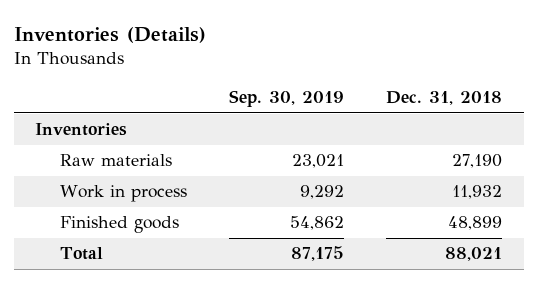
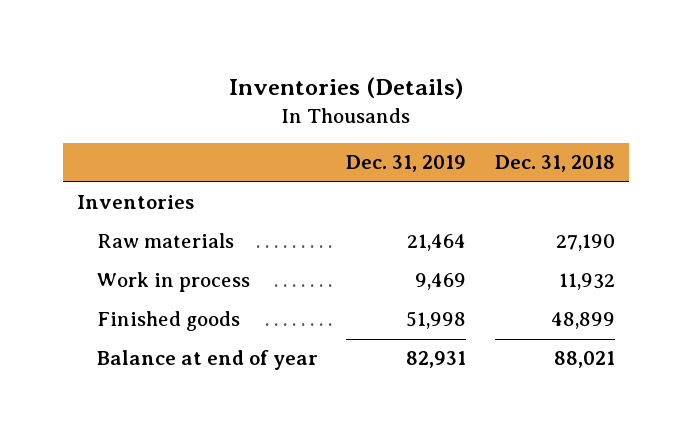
- | Sep. 30, 2019 | Dec. 31, 2018
+ | Dec. 31, 2019 | Dec. 31, 2018
- Total | 87,175 | 88,021
+ Balance at end of year | 82,931 | 88,021

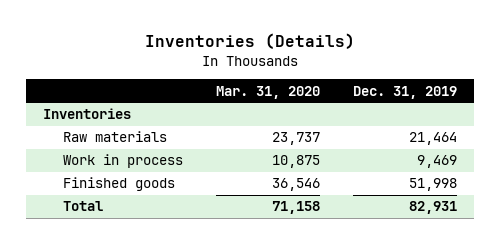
- | Dec. 31, 2019 | Dec. 31, 2018
+ | Mar. 31, 2020 | Dec. 31, 2019
- Balance at end of year | 82,931 | 88,021
+ Total | 71,158 | 82,931

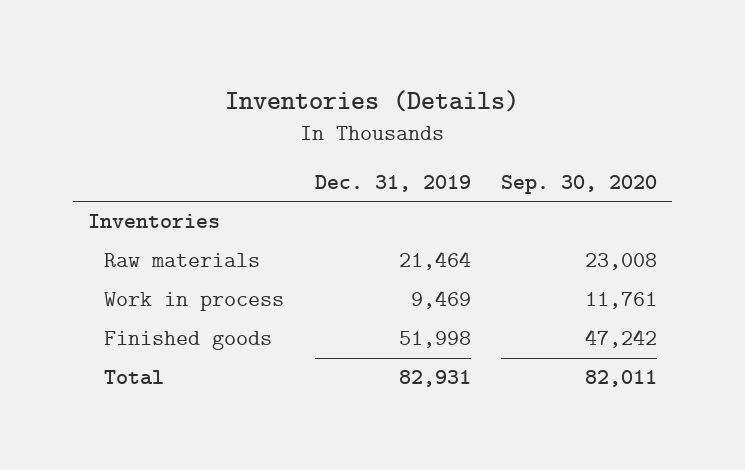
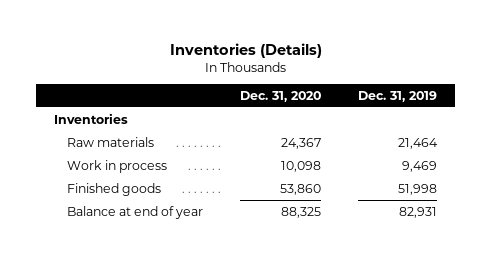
- | Dec. 31, 2019 | Sep. 30, 2020
+ | Dec. 31, 2020 | Dec. 31, 2019
- Total | 82,931 | 82,011
+ Balance at end of year | 88,325 | 82,931

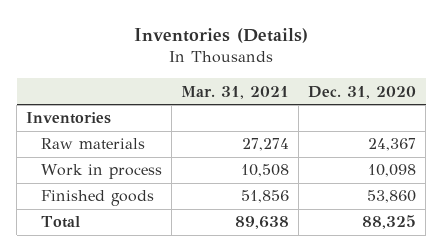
- | Dec. 31, 2020 | Dec. 31, 2019
+ | Mar. 31, 2021 | Dec. 31, 2020
- Balance at end of year | 88,325 | 82,931
+ Total | 89,638 | 88,325

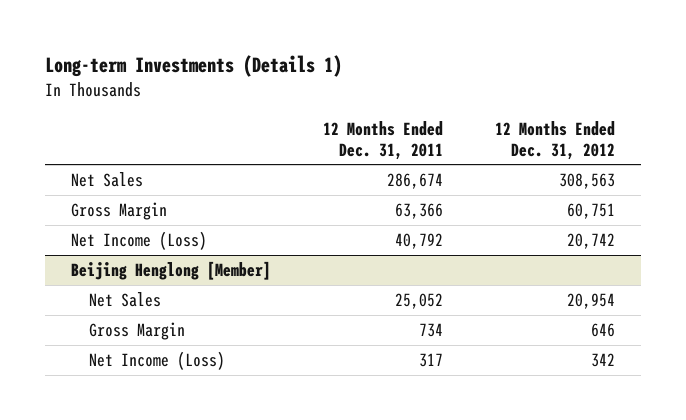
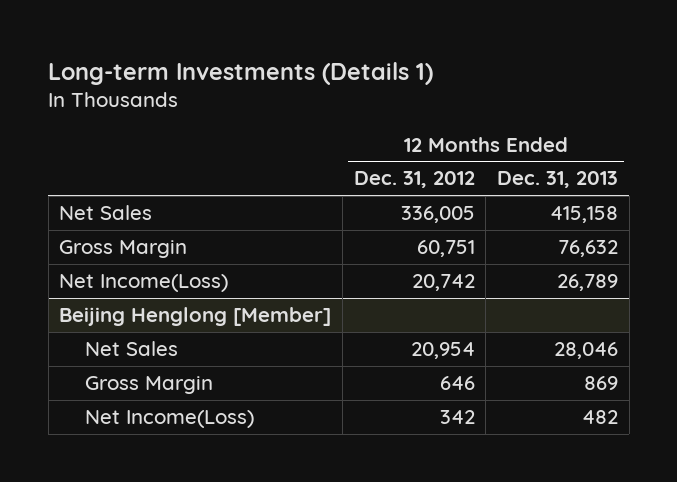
- | 12 Months Ended Dec. 31, 2011 | 12 Months Ended Dec. 31, 2012
+ | 12 Months Ended Dec. 31, 2012 | 12 Months Ended Dec. 31, 2013
- Net Sales | 286,674 | 308,563
+ Net Sales | 336,005 | 415,158
- Net Income (Loss) | 40,792 | 20,742
+ Net Income(Loss) | 20,742 | 26,789
@ Beijing Henglong [Member]
- Net Income (Loss) | 317 | 342
+ Net Income(Loss) | 342 | 482

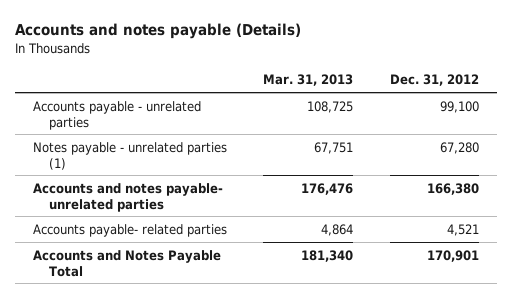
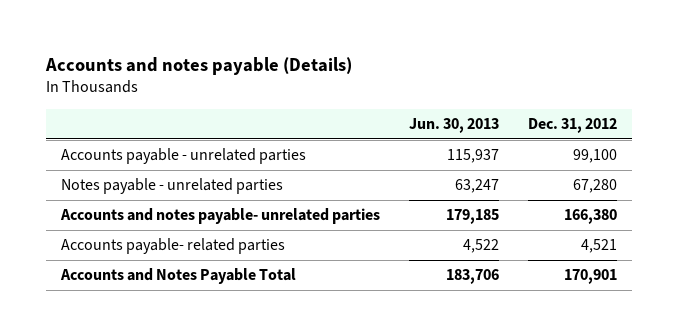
- | Mar. 31, 2013 | Dec. 31, 2012
+ | Jun. 30, 2013 | Dec. 31, 2012
- Notes payable - unrelated parties (1) | 67,751 | 67,280
+ Notes payable - unrelated parties | 63,247 | 67,280

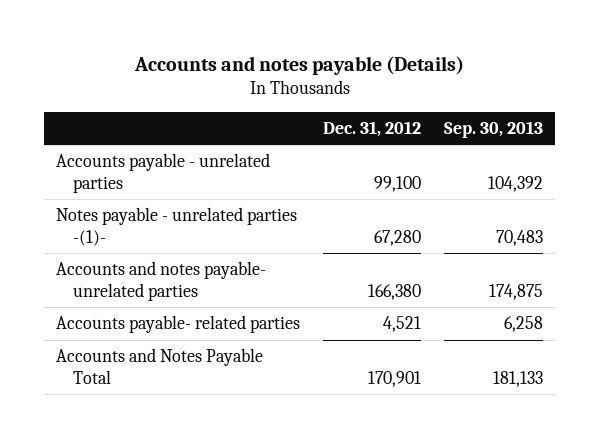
- | Jun. 30, 2013 | Dec. 31, 2012
+ | Dec. 31, 2012 | Sep. 30, 2013
- Notes payable - unrelated parties | 63,247 | 67,280
+ Notes payable - unrelated parties -(1)- | 67,280 | 70,483

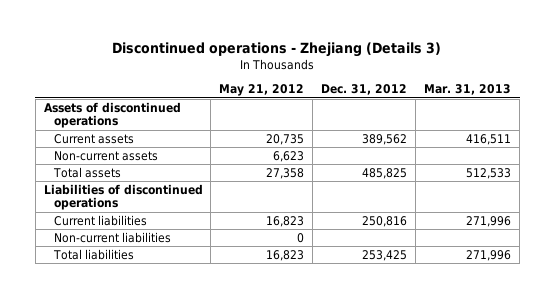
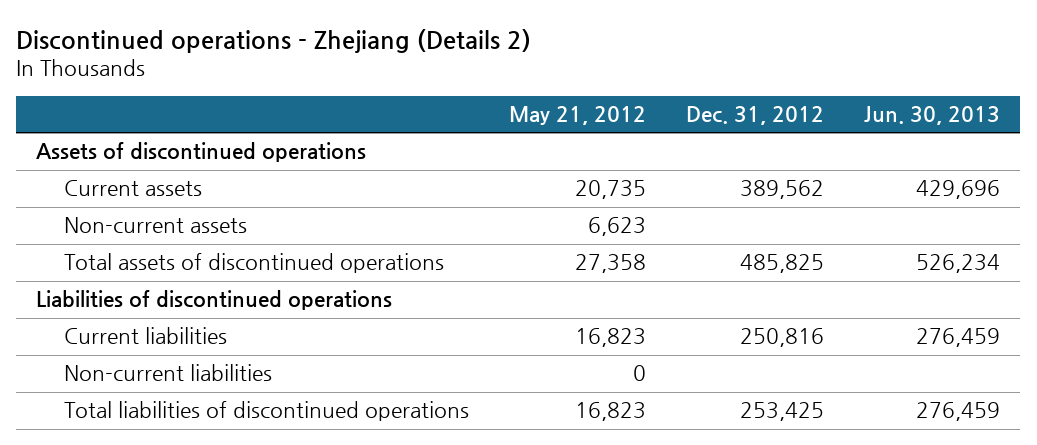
- Discontinued operations - Zhejiang (Details 3)
+ Discontinued operations - Zhejiang (Details 2)
- | May 21, 2012 | Dec. 31, 2012 | Mar. 31, 2013
+ | May 21, 2012 | Dec. 31, 2012 | Jun. 30, 2013
- Total assets | 27,358 | 485,825 | 512,533
+ Total assets of discontinued operations | 27,358 | 485,825 | 526,234
- Total liabilities | 16,823 | 253,425 | 271,996
+ Total liabilities of discontinued operations | 16,823 | 253,425 | 276,459

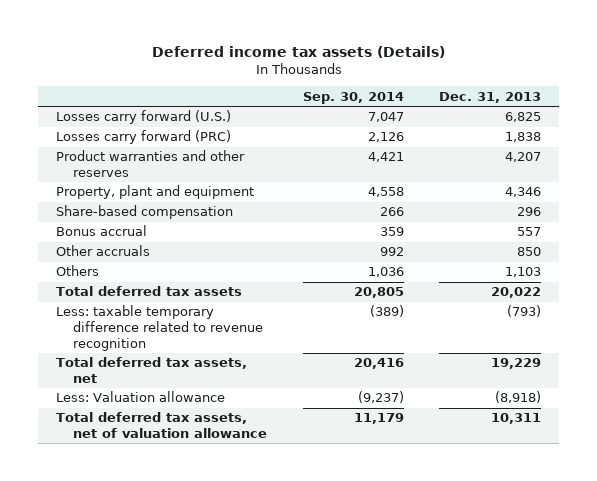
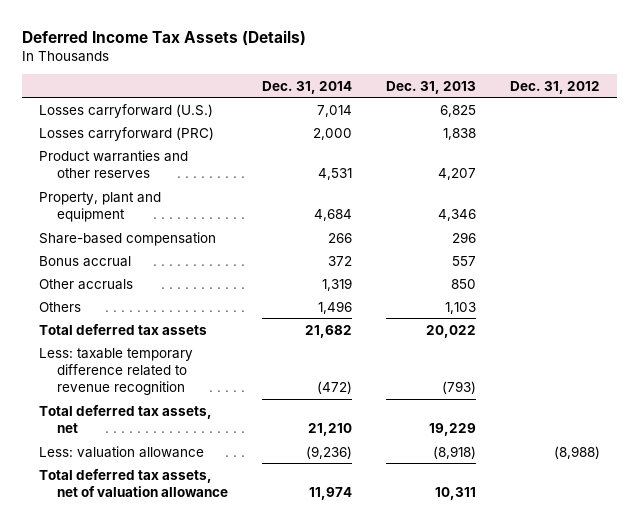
- Deferred income tax assets (Details)
+ Deferred Income Tax Assets (Details)
- | Sep. 30, 2014 | Dec. 31, 2013
+ | Dec. 31, 2014 | Dec. 31, 2013 | Dec. 31, 2012
- Losses carry forward (U.S.) | 7,047 | 6,825
- Losses carry forward (PRC) | 2,126 | 1,838
+ Losses carryforward (U.S.) | 7,014 | 6,825 |
+ Losses carryforward (PRC) | 2,000 | 1,838 |
- Less: Valuation allowance | (9,237) | (8,918)
+ Less: valuation allowance | (9,236) | (8,918) | (8,988)

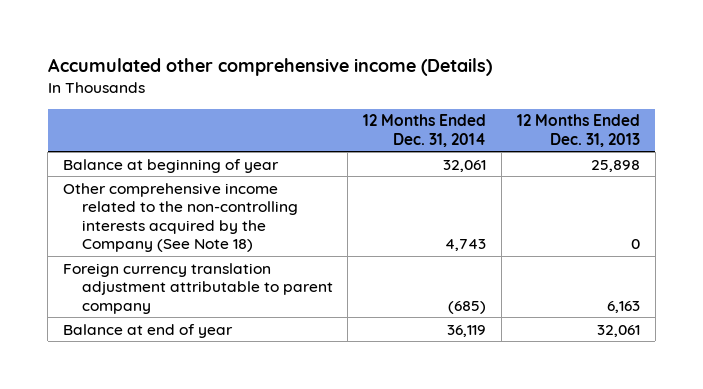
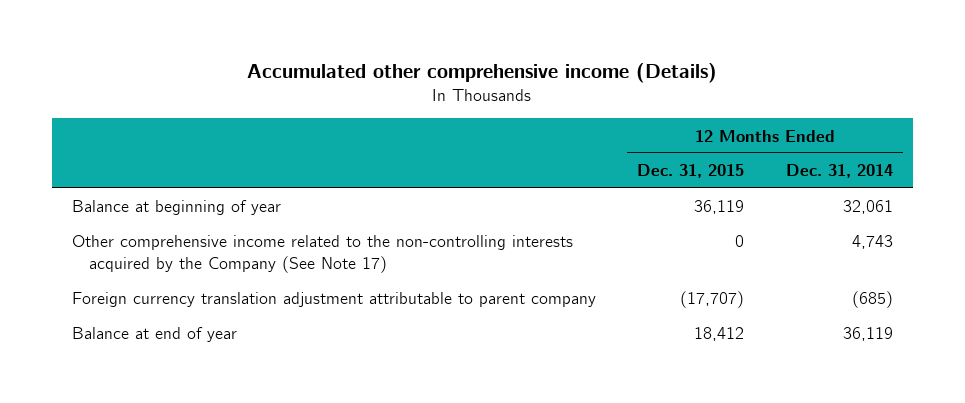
- | 12 Months Ended Dec. 31, 2014 | 12 Months Ended Dec. 31, 2013
+ | 12 Months Ended Dec. 31, 2015 | 12 Months Ended Dec. 31, 2014
- Other comprehensive income related to the non-controlling interests acquired by the Company (See Note 18) | 4,743 | 0
+ Other comprehensive income related to the non-controlling interests acquired by the Company (See Note 17) | 0 | 4,743

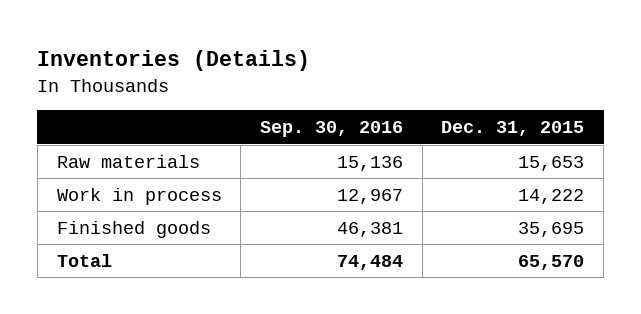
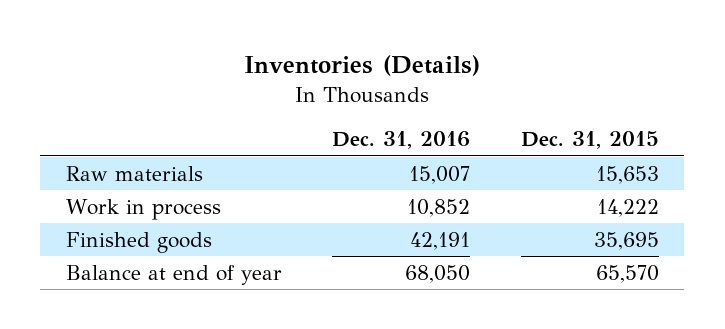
- | Sep. 30, 2016 | Dec. 31, 2015
+ | Dec. 31, 2016 | Dec. 31, 2015
- Total | 74,484 | 65,570
+ Balance at end of year | 68,050 | 65,570

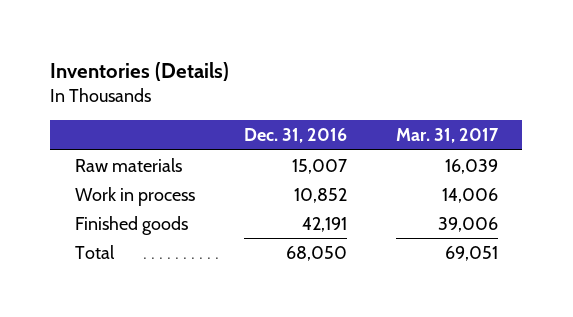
- | Dec. 31, 2016 | Dec. 31, 2015
+ | Dec. 31, 2016 | Mar. 31, 2017
- Balance at end of year | 68,050 | 65,570
+ Total | 68,050 | 69,051

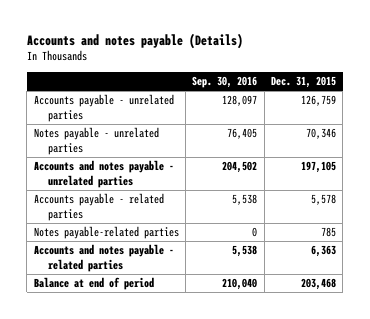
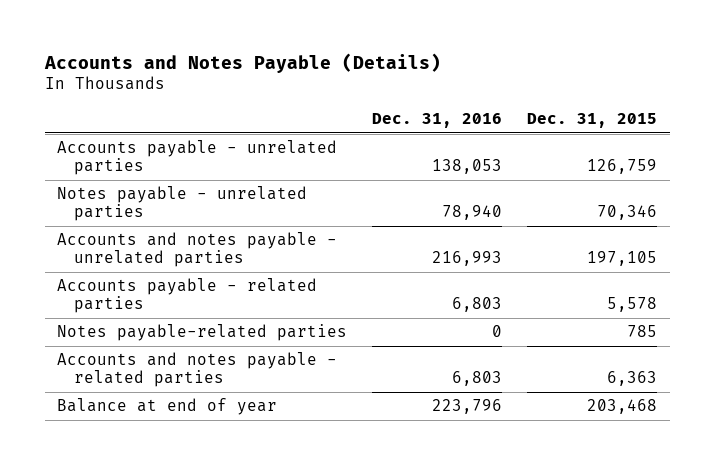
- Accounts and notes payable (Details)
+ Accounts and Notes Payable (Details)
- | Sep. 30, 2016 | Dec. 31, 2015
+ | Dec. 31, 2016 | Dec. 31, 2015
- Balance at end of period | 210,040 | 203,468
+ Balance at end of year | 223,796 | 203,468

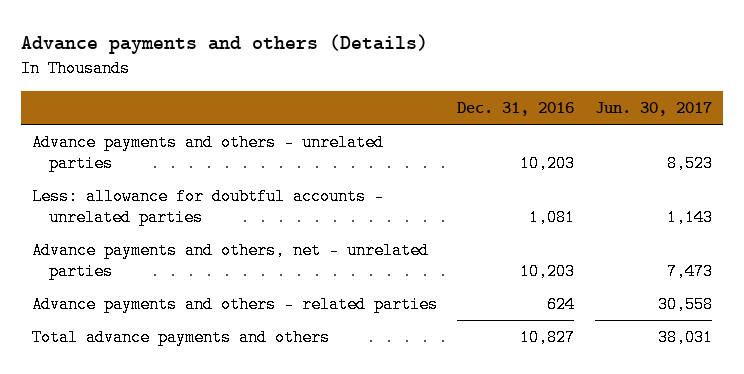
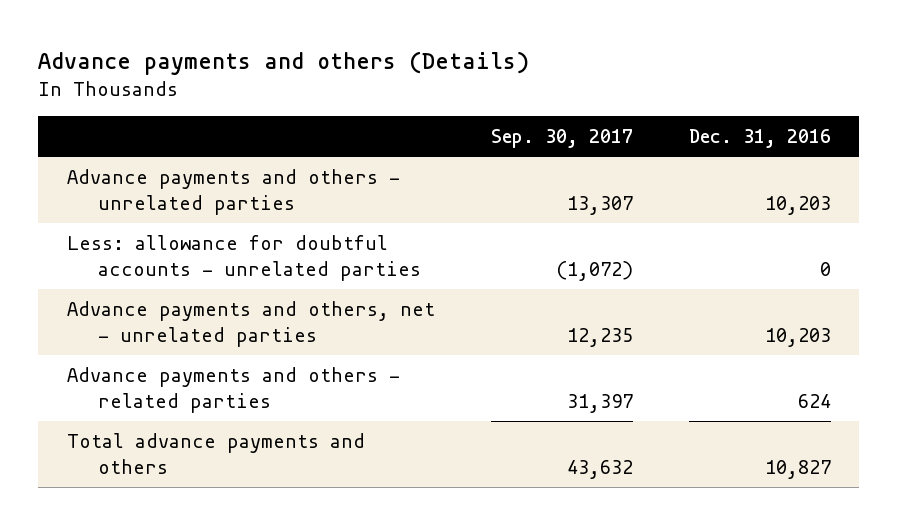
- | Dec. 31, 2016 | Jun. 30, 2017
+ | Sep. 30, 2017 | Dec. 31, 2016
- Less: allowance for doubtful accounts - unrelated parties | 1,081 | 1,143
+ Less: allowance for doubtful accounts - unrelated parties | (1,072) | 0

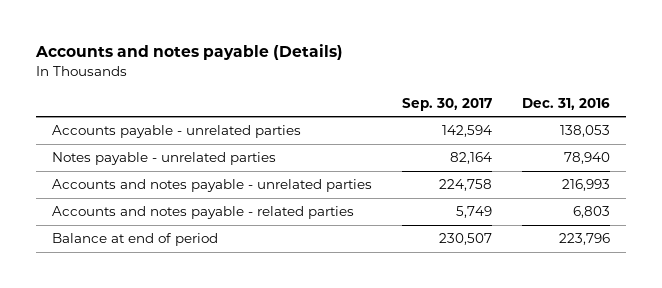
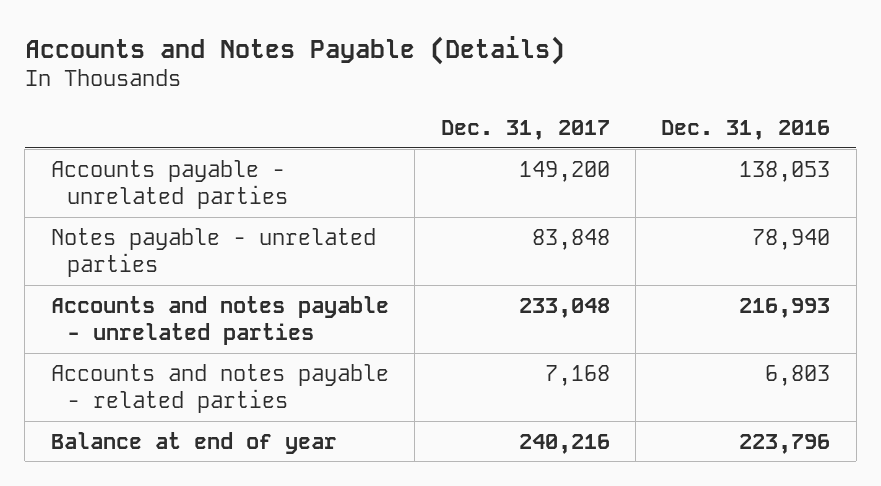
- Accounts and notes payable (Details)
+ Accounts and Notes Payable (Details)
- | Sep. 30, 2017 | Dec. 31, 2016
+ | Dec. 31, 2017 | Dec. 31, 2016
- Balance at end of period | 230,507 | 223,796
+ Balance at end of year | 240,216 | 223,796

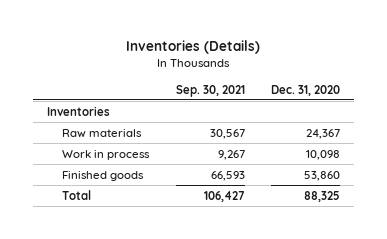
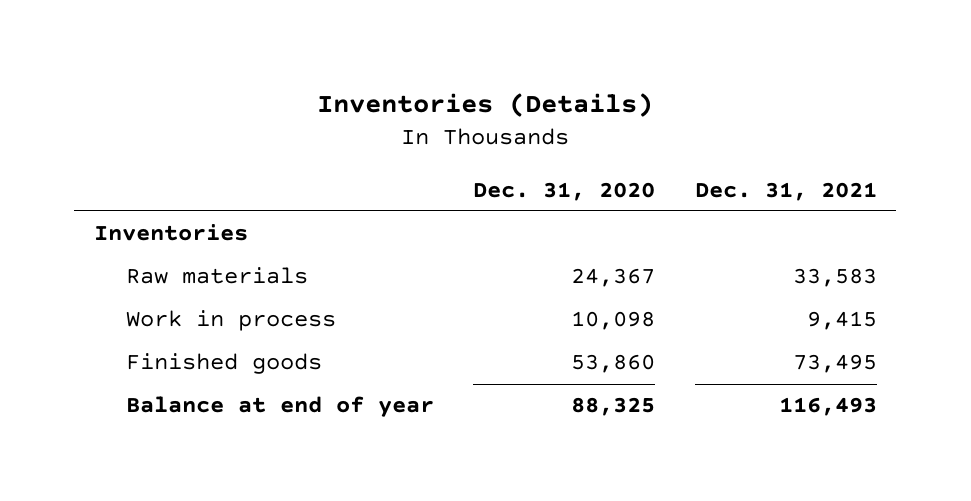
- | Sep. 30, 2021 | Dec. 31, 2020
+ | Dec. 31, 2020 | Dec. 31, 2021
- Total | 106,427 | 88,325
+ Balance at end of year | 88,325 | 116,493

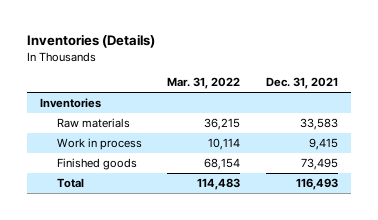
- | Dec. 31, 2020 | Dec. 31, 2021
+ | Mar. 31, 2022 | Dec. 31, 2021
- Balance at end of year | 88,325 | 116,493
+ Total | 114,483 | 116,493

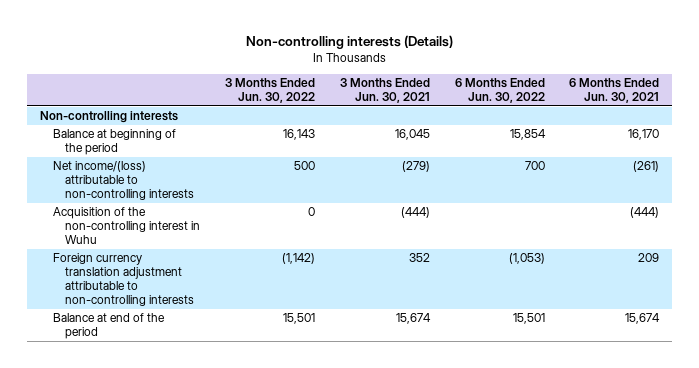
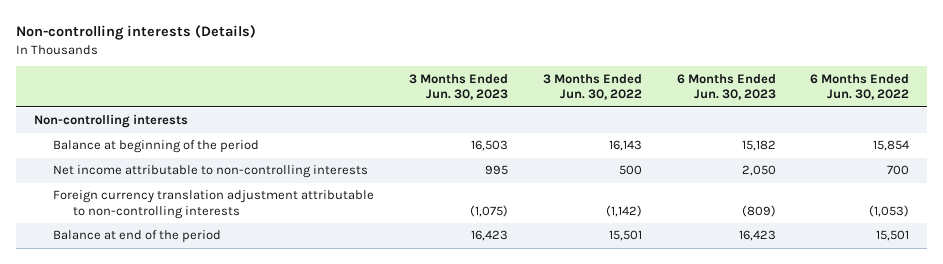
- | 3 Months Ended Jun. 30, 2022 | 3 Months Ended Jun. 30, 2021 | 6 Months Ended Jun. 30, 2022 | 6 Months Ended Jun. 30, 2021
+ | 3 Months Ended Jun. 30, 2023 | 3 Months Ended Jun. 30, 2022 | 6 Months Ended Jun. 30, 2023 | 6 Months Ended Jun. 30, 2022
- Net income/(loss) attributable to non-controlling interests | 500 | (279) | 700 | (261)
- Acquisition of the non-controlling interest in Wuhu | 0 | (444) | | (444)
+ Net income attributable to non-controlling interests | 995 | 500 | 2,050 | 700

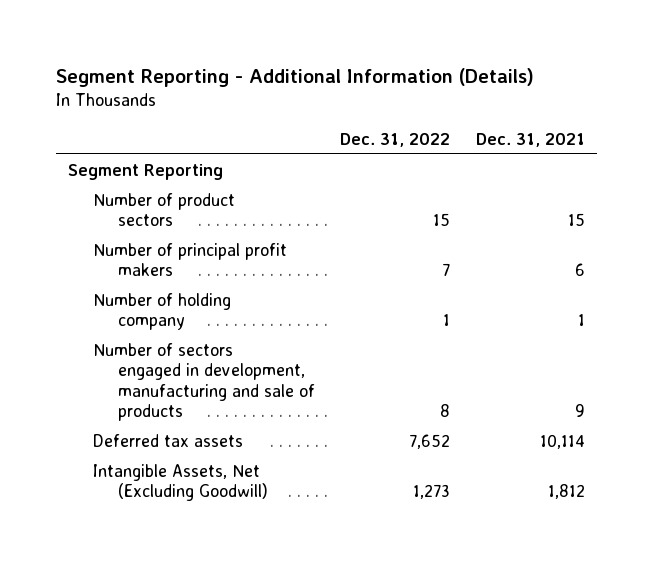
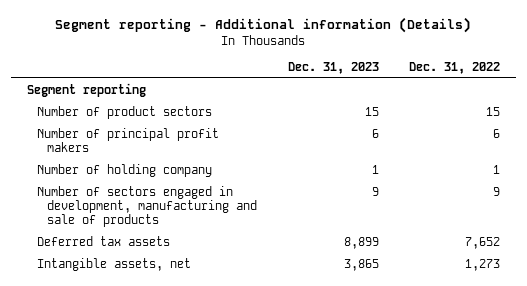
- Segment Reporting - Additional Information (Details)
+ Segment reporting - Additional information (Details)
- | Dec. 31, 2022 | Dec. 31, 2021
+ | Dec. 31, 2023 | Dec. 31, 2022
- Segment Reporting
+ Segment reporting
- Number of principal profit makers | 7 | 6
+ Number of principal profit makers | 6 | 6
- Number of sectors engaged in development, manufacturing and sale of products | 8 | 9
+ Number of sectors engaged in development, manufacturing and sale of products | 9 | 9
- Intangible Assets, Net (Excluding Goodwill) | 1,273 | 1,812
+ Intangible assets, net | 3,865 | 1,273

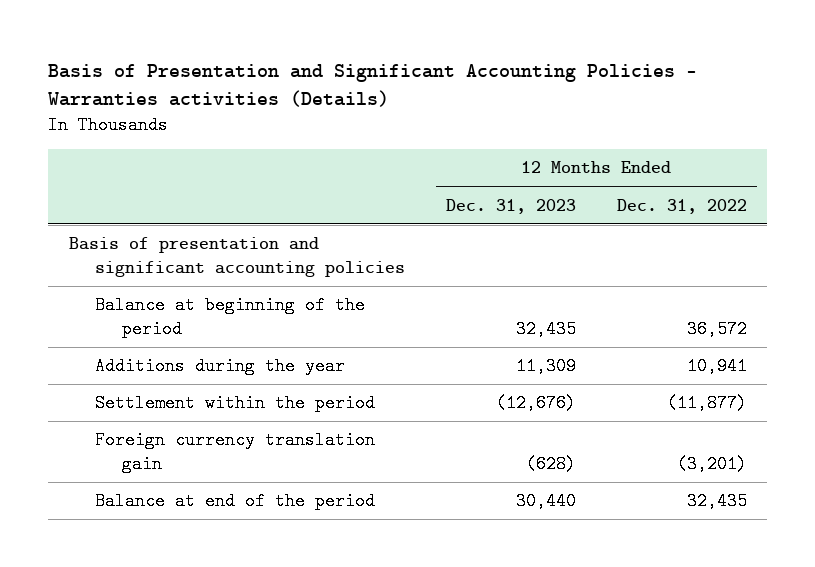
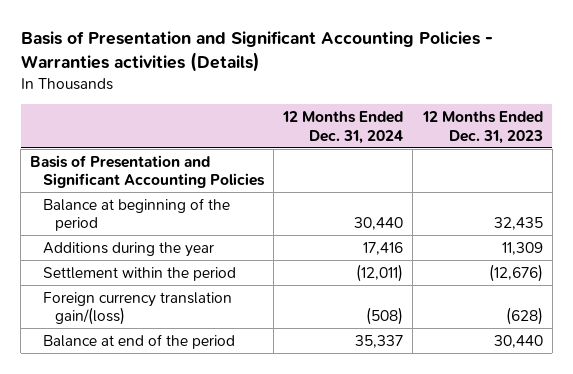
- | 12 Months Ended Dec. 31, 2023 | 12 Months Ended Dec. 31, 2022
+ | 12 Months Ended Dec. 31, 2024 | 12 Months Ended Dec. 31, 2023
- Basis of presentation and significant accounting policies
+ Basis of Presentation and Significant Accounting Policies
- Foreign currency translation gain | (628) | (3,201)
+ Foreign currency translation gain/(loss) | (508) | (628)

